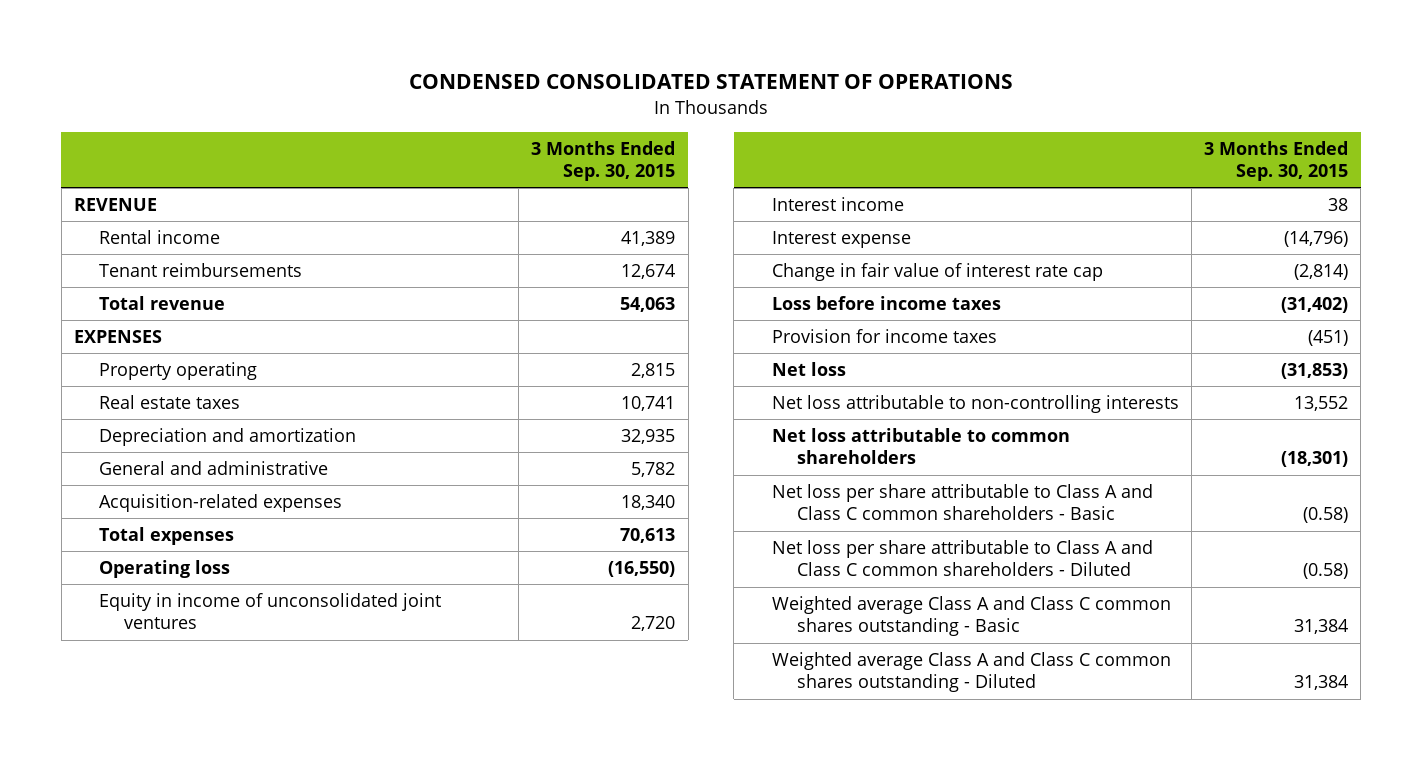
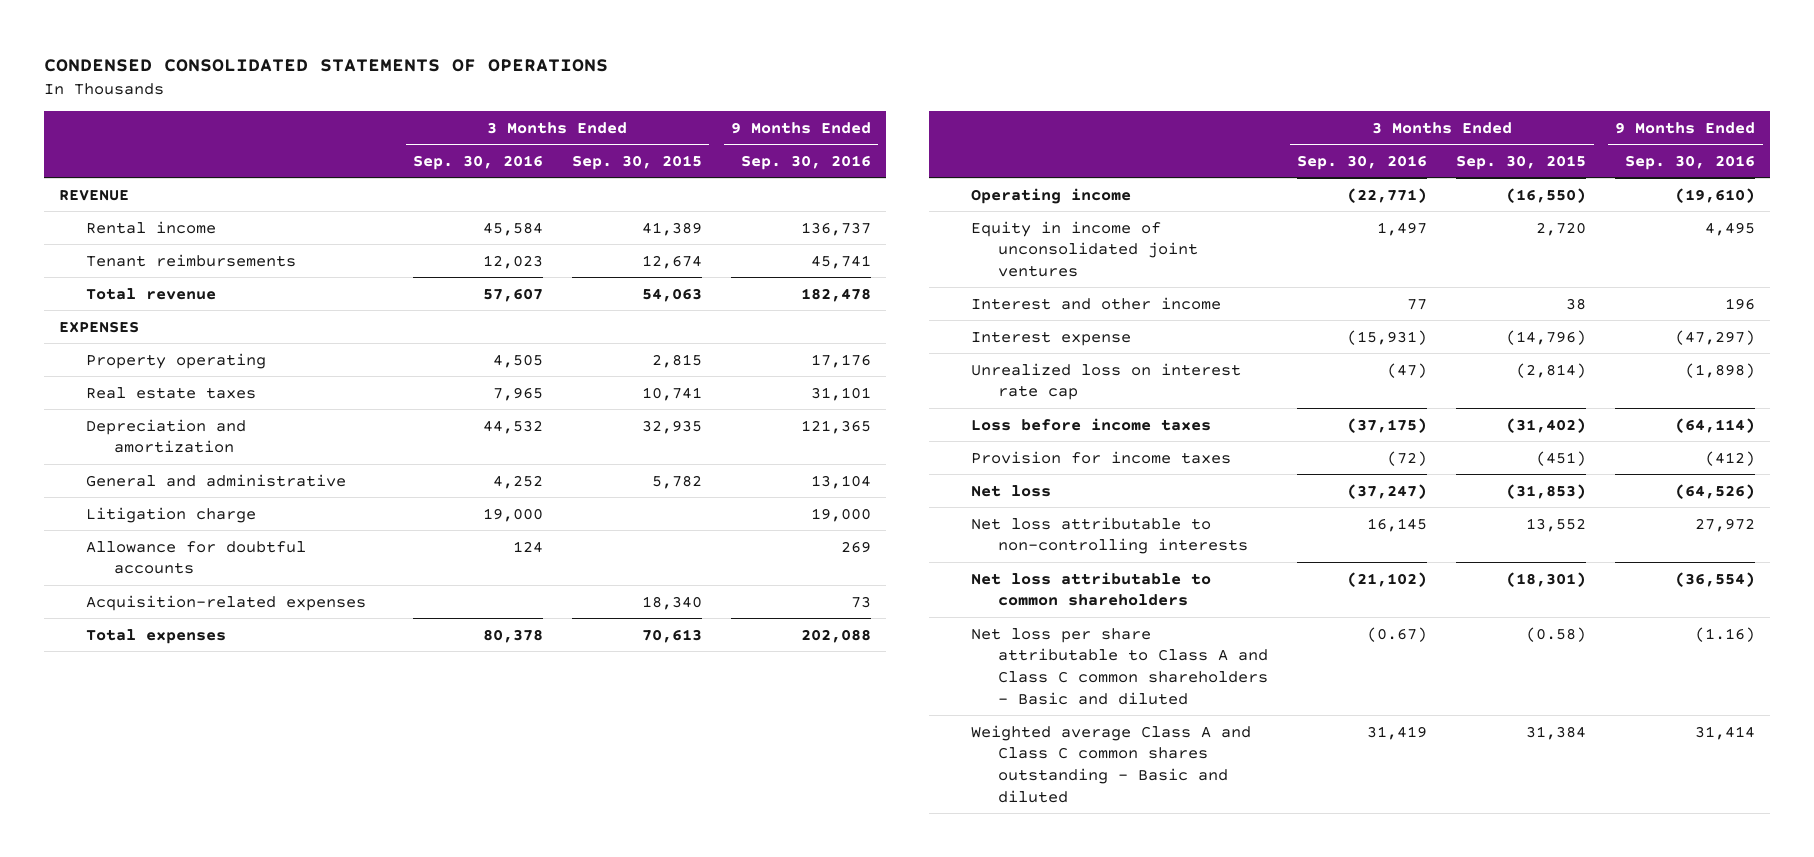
- CONDENSED CONSOLIDATED STATEMENT OF OPERATIONS
+ CONDENSED CONSOLIDATED STATEMENTS OF OPERATIONS
- | 3 Months Ended Sep. 30, 2015
+ | 3 Months Ended Sep. 30, 2016 | 3 Months Ended Sep. 30, 2015 | 9 Months Ended Sep. 30, 2016
+ Litigation charge | 19,000 | | 19,000
+ Allowance for doubtful accounts | 124 | | 269
- Operating loss | (16,550)
+ Operating income | (22,771) | (16,550) | (19,610)
- Interest income | 38
+ Interest and other income | 77 | 38 | 196
- Change in fair value of interest rate cap | (2,814)
+ Unrealized loss on interest rate cap | (47) | (2,814) | (1,898)
- Net loss per share attributable to Class A and Class C common shareholders - Basic | (0.58)
- Net loss per share attributable to Class A and Class C common shareholders - Diluted | (0.58)
- Weighted average Class A and Class C common shares outstanding - Basic | 31,384
- Weighted average Class A and Class C common shares outstanding - Diluted | 31,384
+ Net loss per share attributable to Class A and Class C common shareholders - Basic and diluted | (0.67) | (0.58) | (1.16)
+ Weighted average Class A and Class C common shares outstanding - Basic and diluted | 31,419 | 31,384 | 31,414

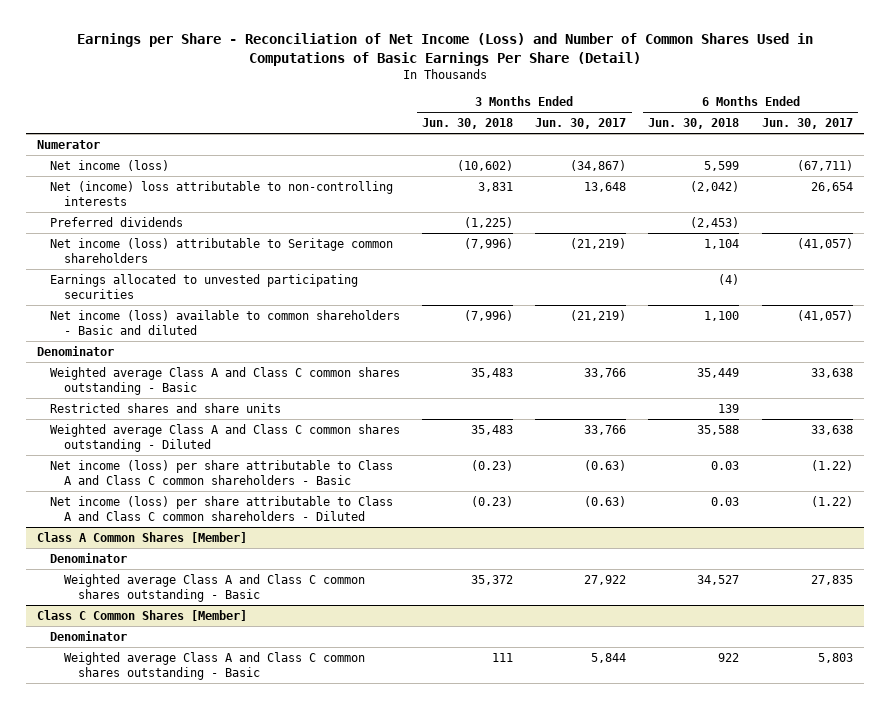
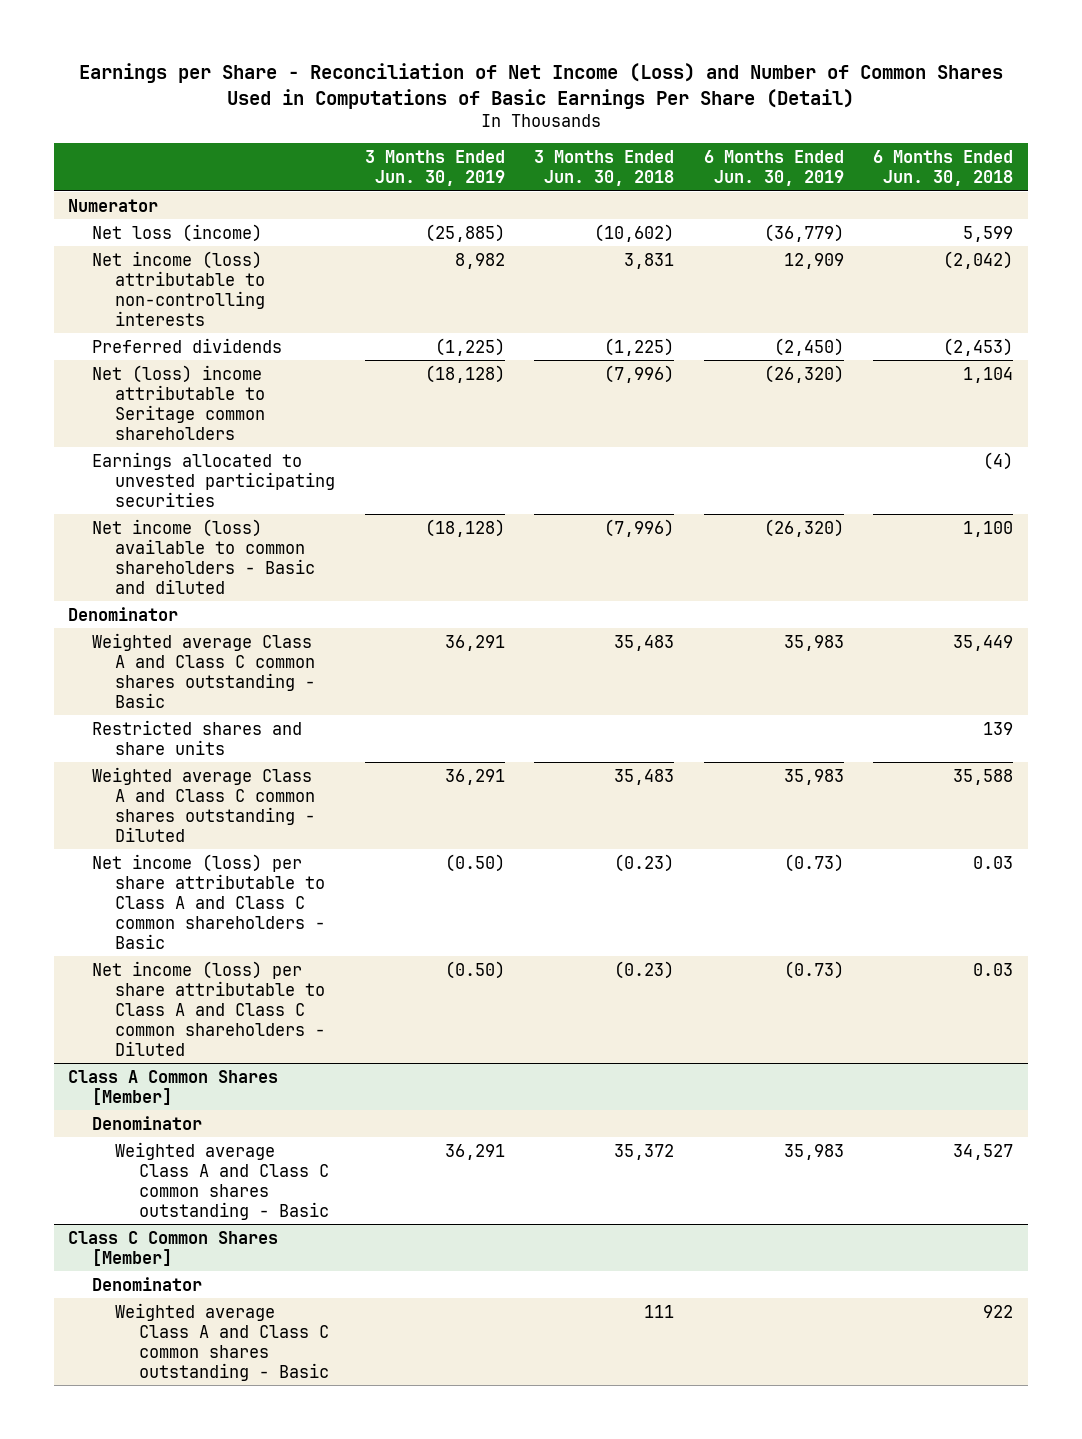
- | 3 Months Ended Jun. 30, 2018 | 3 Months Ended Jun. 30, 2017 | 6 Months Ended Jun. 30, 2018 | 6 Months Ended Jun. 30, 2017
+ | 3 Months Ended Jun. 30, 2019 | 3 Months Ended Jun. 30, 2018 | 6 Months Ended Jun. 30, 2019 | 6 Months Ended Jun. 30, 2018
- Net income (loss) | (10,602) | (34,867) | 5,599 | (67,711)
- Net (income) loss attributable to non-controlling interests | 3,831 | 13,648 | (2,042) | 26,654
+ Net loss (income) | (25,885) | (10,602) | (36,779) | 5,599
+ Net income (loss) attributable to non-controlling interests | 8,982 | 3,831 | 12,909 | (2,042)
- Net income (loss) attributable to Seritage common shareholders | (7,996) | (21,219) | 1,104 | (41,057)
+ Net (loss) income attributable to Seritage common shareholders | (18,128) | (7,996) | (26,320) | 1,104

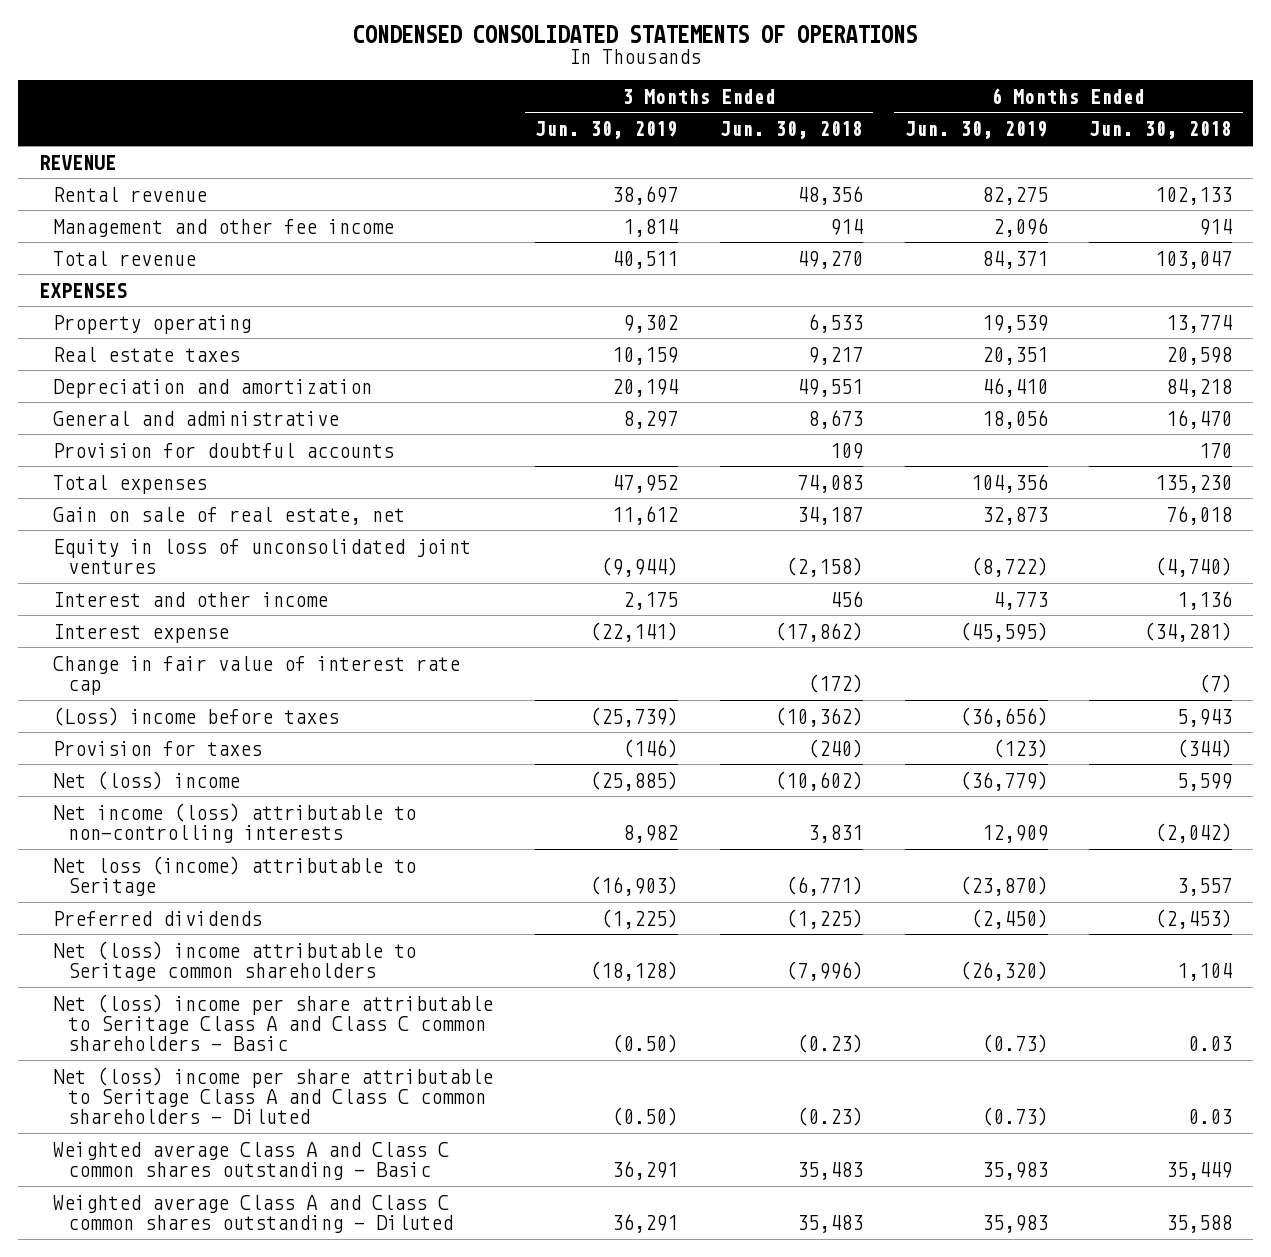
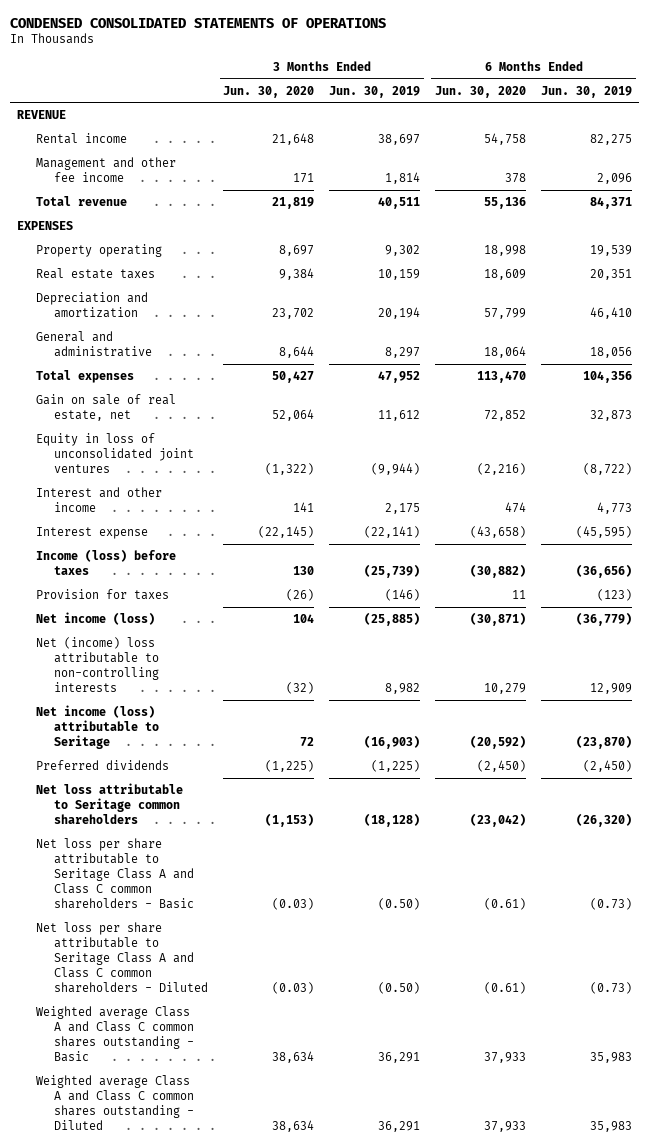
- | 3 Months Ended Jun. 30, 2019 | 3 Months Ended Jun. 30, 2018 | 6 Months Ended Jun. 30, 2019 | 6 Months Ended Jun. 30, 2018
+ | 3 Months Ended Jun. 30, 2020 | 3 Months Ended Jun. 30, 2019 | 6 Months Ended Jun. 30, 2020 | 6 Months Ended Jun. 30, 2019
- Rental revenue | 38,697 | 48,356 | 82,275 | 102,133
+ Rental income | 21,648 | 38,697 | 54,758 | 82,275
- Provision for doubtful accounts | | 109 | | 170
- Change in fair value of interest rate cap | | (172) | | (7)
- (Loss) income before taxes | (25,739) | (10,362) | (36,656) | 5,943
+ Income (loss) before taxes | 130 | (25,739) | (30,882) | (36,656)
- Net (loss) income | (25,885) | (10,602) | (36,779) | 5,599
- Net income (loss) attributable to non-controlling interests | 8,982 | 3,831 | 12,909 | (2,042)
- Net loss (income) attributable to Seritage | (16,903) | (6,771) | (23,870) | 3,557
+ Net income (loss) | 104 | (25,885) | (30,871) | (36,779)
+ Net (income) loss attributable to non-controlling interests | (32) | 8,982 | 10,279 | 12,909
+ Net income (loss) attributable to Seritage | 72 | (16,903) | (20,592) | (23,870)
- Net (loss) income attributable to Seritage common shareholders | (18,128) | (7,996) | (26,320) | 1,104
- Net (loss) income per share attributable to Seritage Class A and Class C common shareholders - Basic | (0.50) | (0.23) | (0.73) | 0.03
- Net (loss) income per share attributable to Seritage Class A and Class C common shareholders - Diluted | (0.50) | (0.23) | (0.73) | 0.03
+ Net loss attributable to Seritage common shareholders | (1,153) | (18,128) | (23,042) | (26,320)
+ Net loss per share attributable to Seritage Class A and Class C common shareholders - Basic | (0.03) | (0.50) | (0.61) | (0.73)
+ Net loss per share attributable to Seritage Class A and Class C common shareholders - Diluted | (0.03) | (0.50) | (0.61) | (0.73)

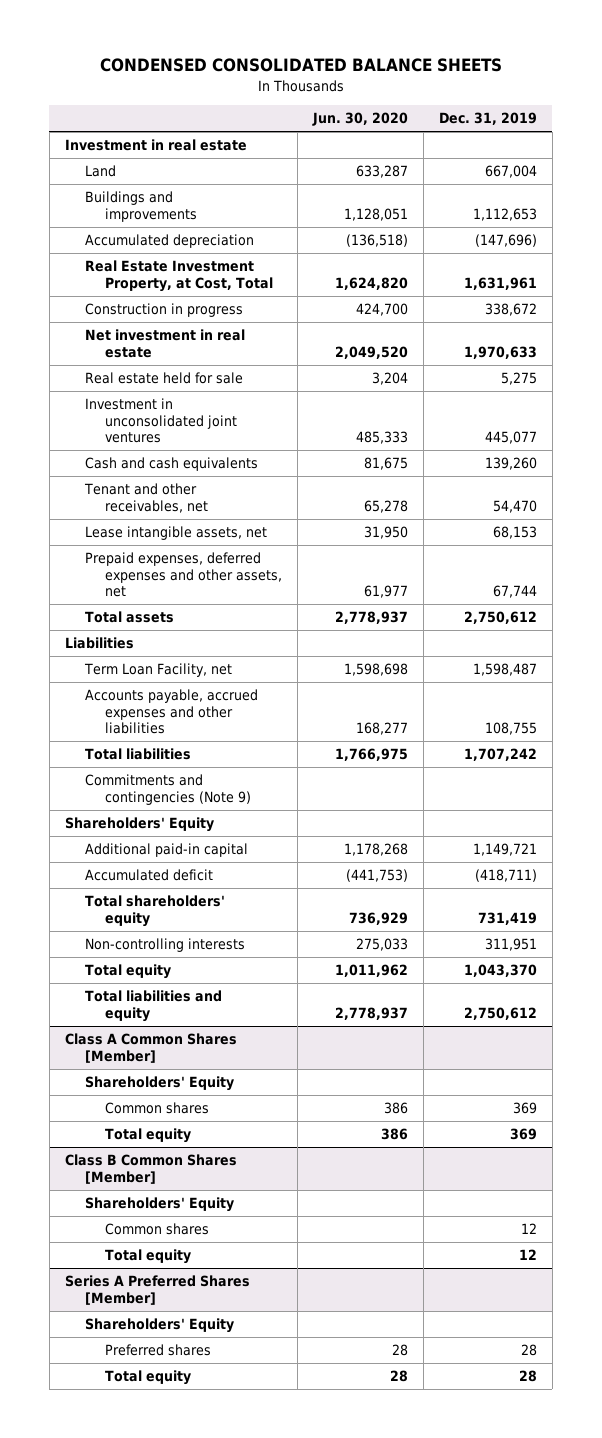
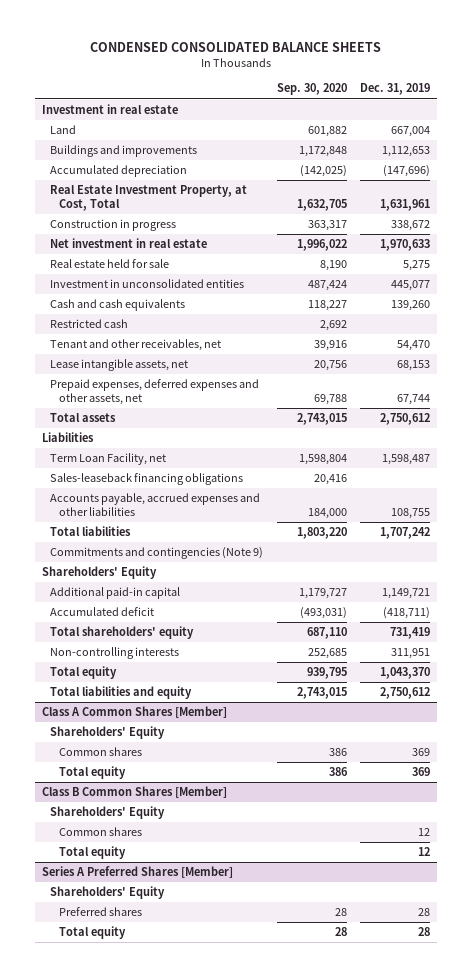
- | Jun. 30, 2020 | Dec. 31, 2019
+ | Sep. 30, 2020 | Dec. 31, 2019
- Investment in unconsolidated joint ventures | 485,333 | 445,077
+ Investment in unconsolidated entities | 487,424 | 445,077
+ Restricted cash | 2,692 |
+ Sales-leaseback financing obligations | 20,416 |

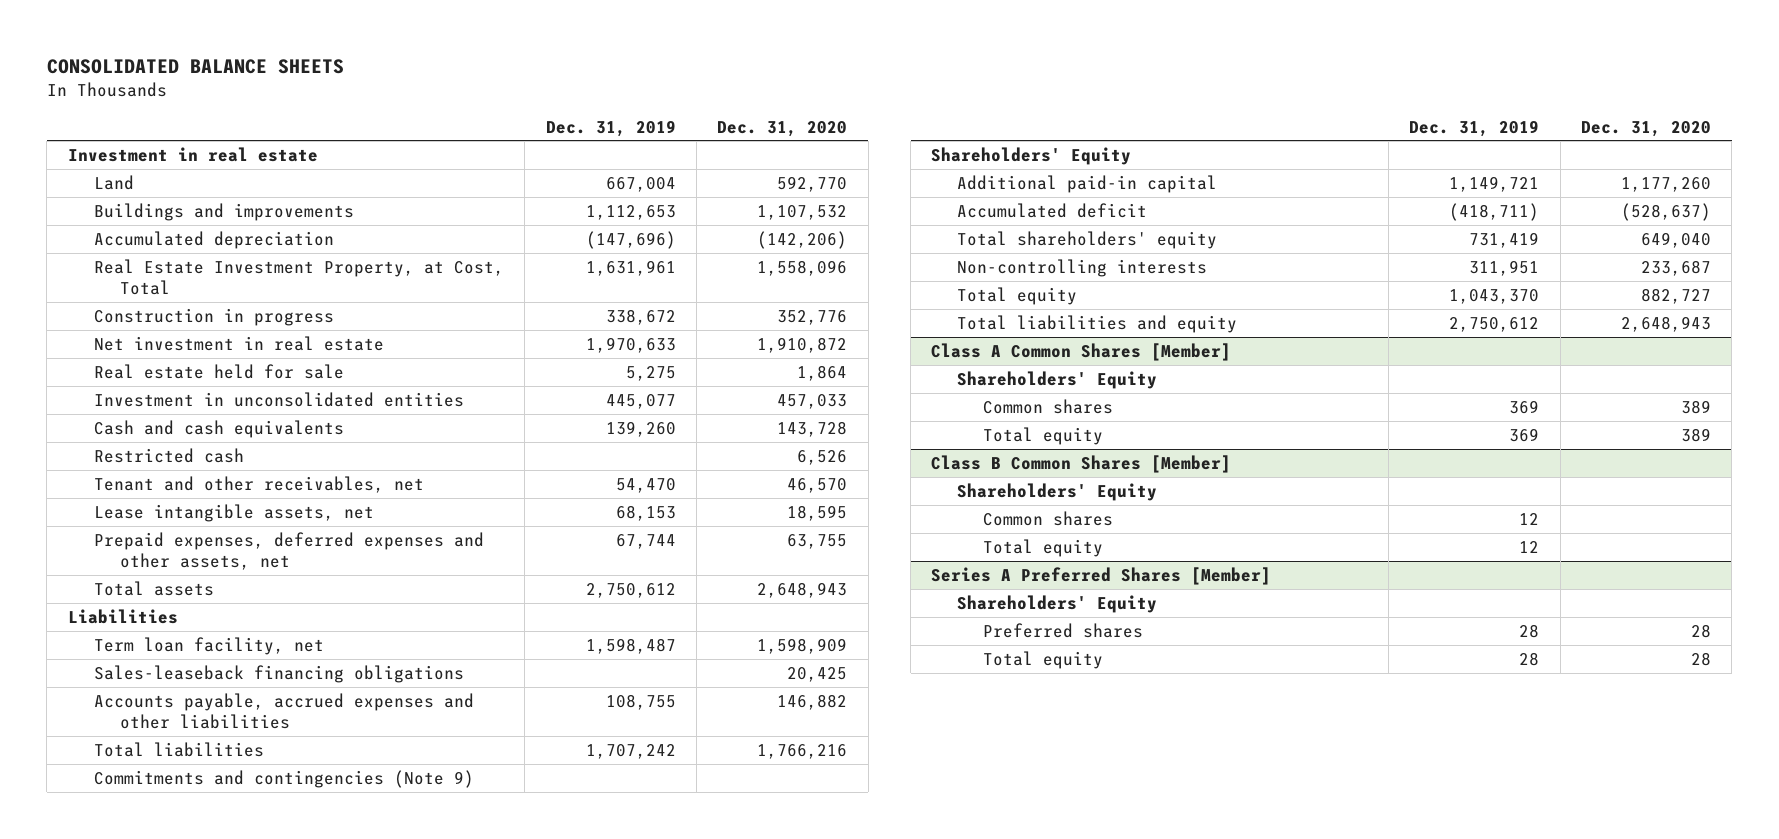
- CONDENSED CONSOLIDATED BALANCE SHEETS
+ CONSOLIDATED BALANCE SHEETS
- | Sep. 30, 2020 | Dec. 31, 2019
+ | Dec. 31, 2019 | Dec. 31, 2020
- Term Loan Facility, net | 1,598,804 | 1,598,487
+ Term loan facility, net | 1,598,487 | 1,598,909

